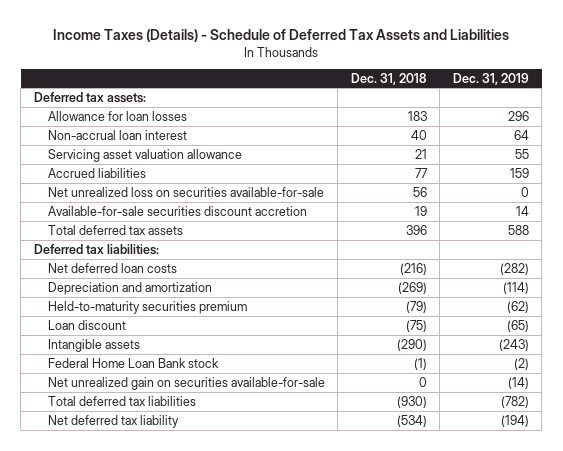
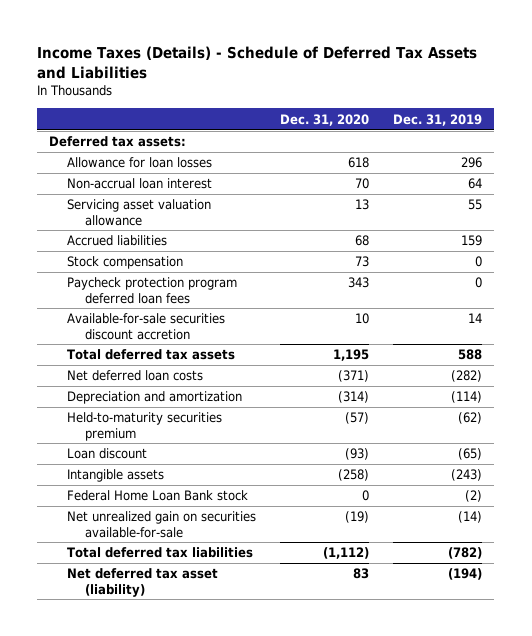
- | Dec. 31, 2018 | Dec. 31, 2019
+ | Dec. 31, 2020 | Dec. 31, 2019
- Net unrealized loss on securities available-for-sale | 56 | 0
+ Stock compensation | 73 | 0
+ Paycheck protection program deferred loan fees | 343 | 0
- Deferred tax liabilities:
- Net deferred tax liability | (534) | (194)
+ Net deferred tax asset (liability) | 83 | (194)

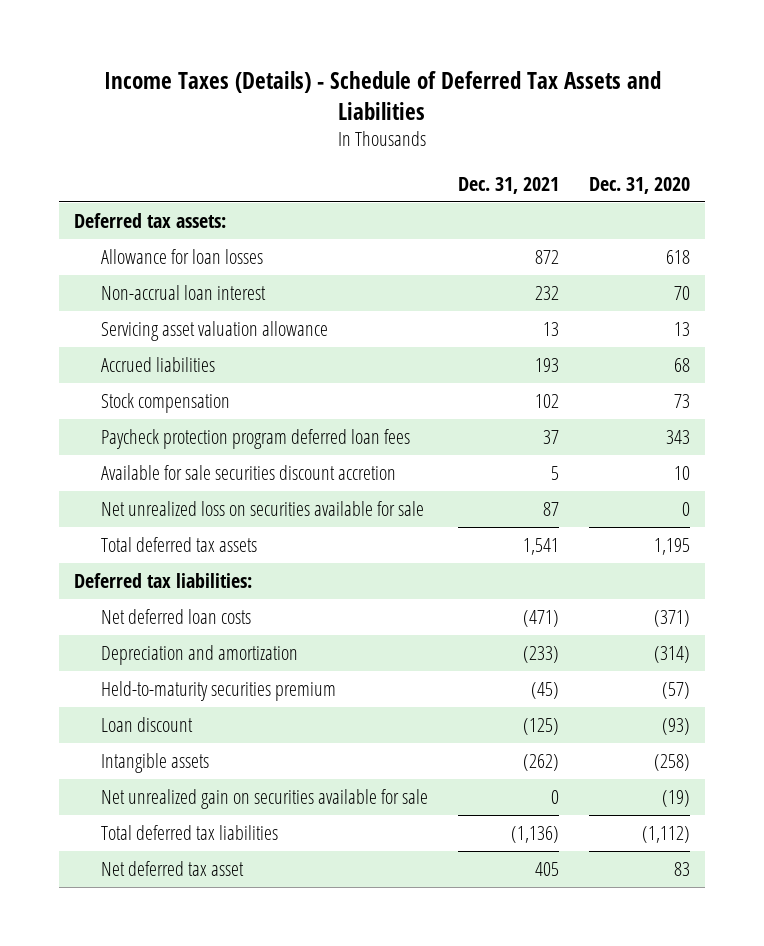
- | Dec. 31, 2020 | Dec. 31, 2019
+ | Dec. 31, 2021 | Dec. 31, 2020
- Available-for-sale securities discount accretion | 10 | 14
+ Available for sale securities discount accretion | 5 | 10
+ Net unrealized loss on securities available for sale | 87 | 0
+ Deferred tax liabilities:
- Federal Home Loan Bank stock | 0 | (2)
- Net unrealized gain on securities available-for-sale | (19) | (14)
+ Net unrealized gain on securities available for sale | 0 | (19)
- Net deferred tax asset (liability) | 83 | (194)
+ Net deferred tax asset | 405 | 83

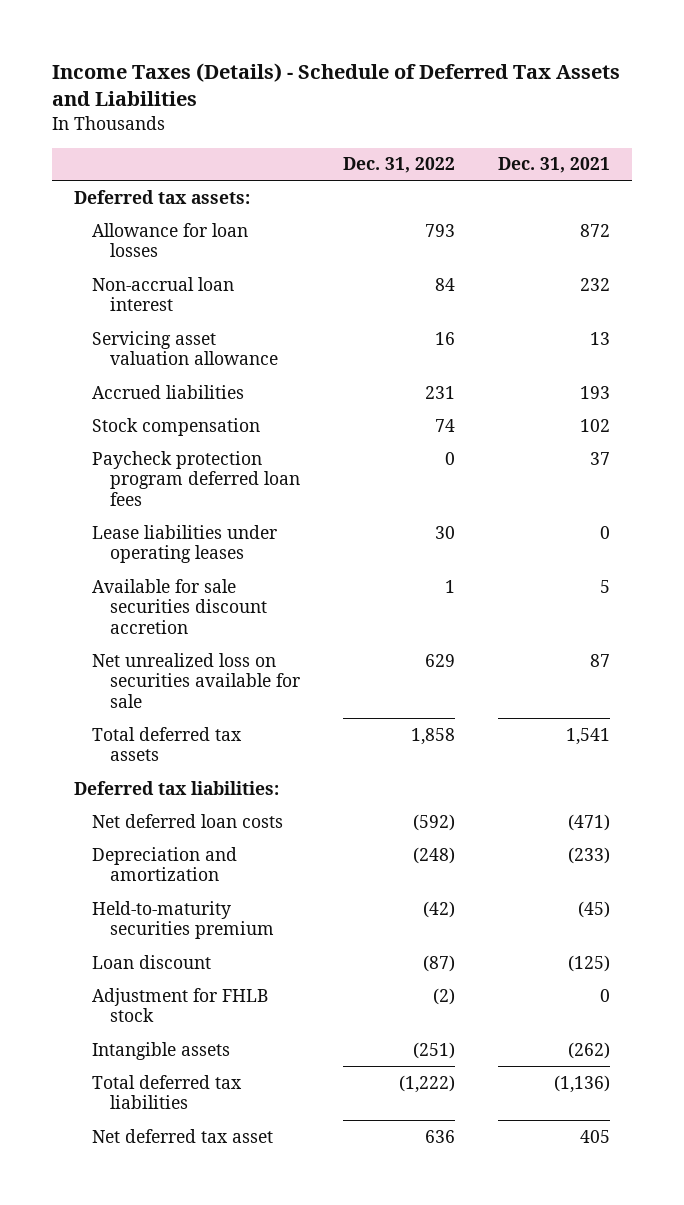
- | Dec. 31, 2021 | Dec. 31, 2020
+ | Dec. 31, 2022 | Dec. 31, 2021
+ Lease liabilities under operating leases | 30 | 0
+ Adjustment for FHLB stock | (2) | 0
- Net unrealized gain on securities available for sale | 0 | (19)

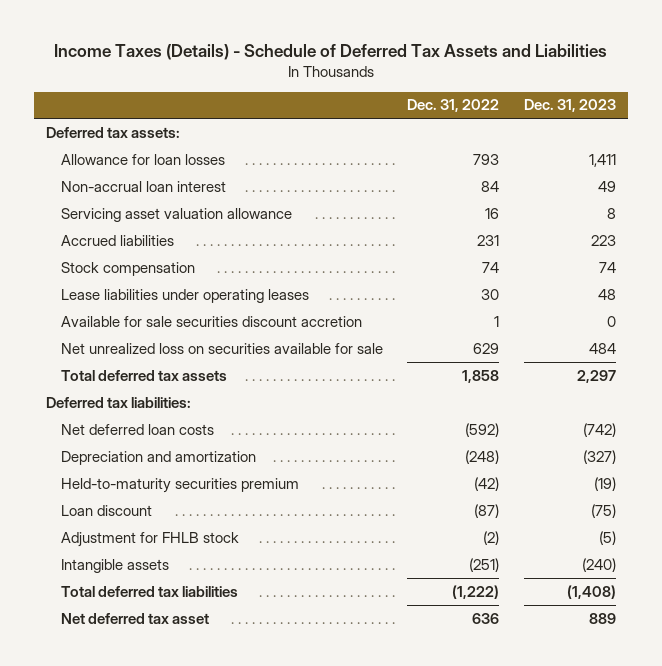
- | Dec. 31, 2022 | Dec. 31, 2021
+ | Dec. 31, 2022 | Dec. 31, 2023
- Paycheck protection program deferred loan fees | 0 | 37

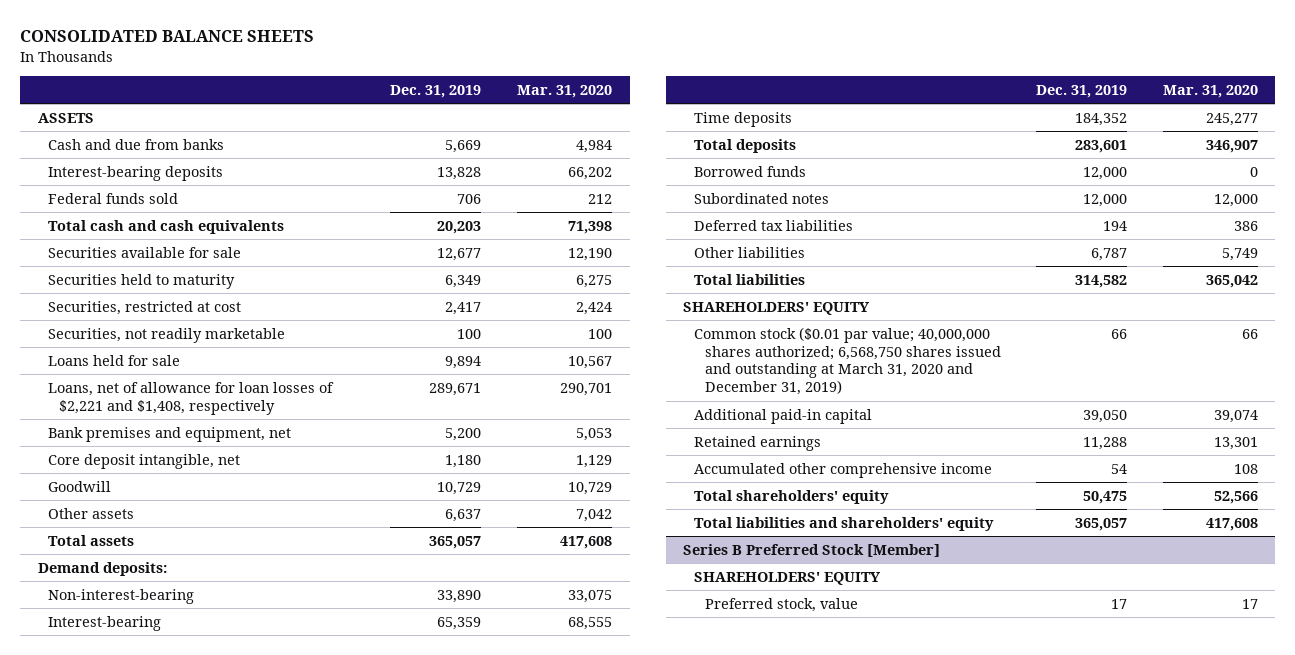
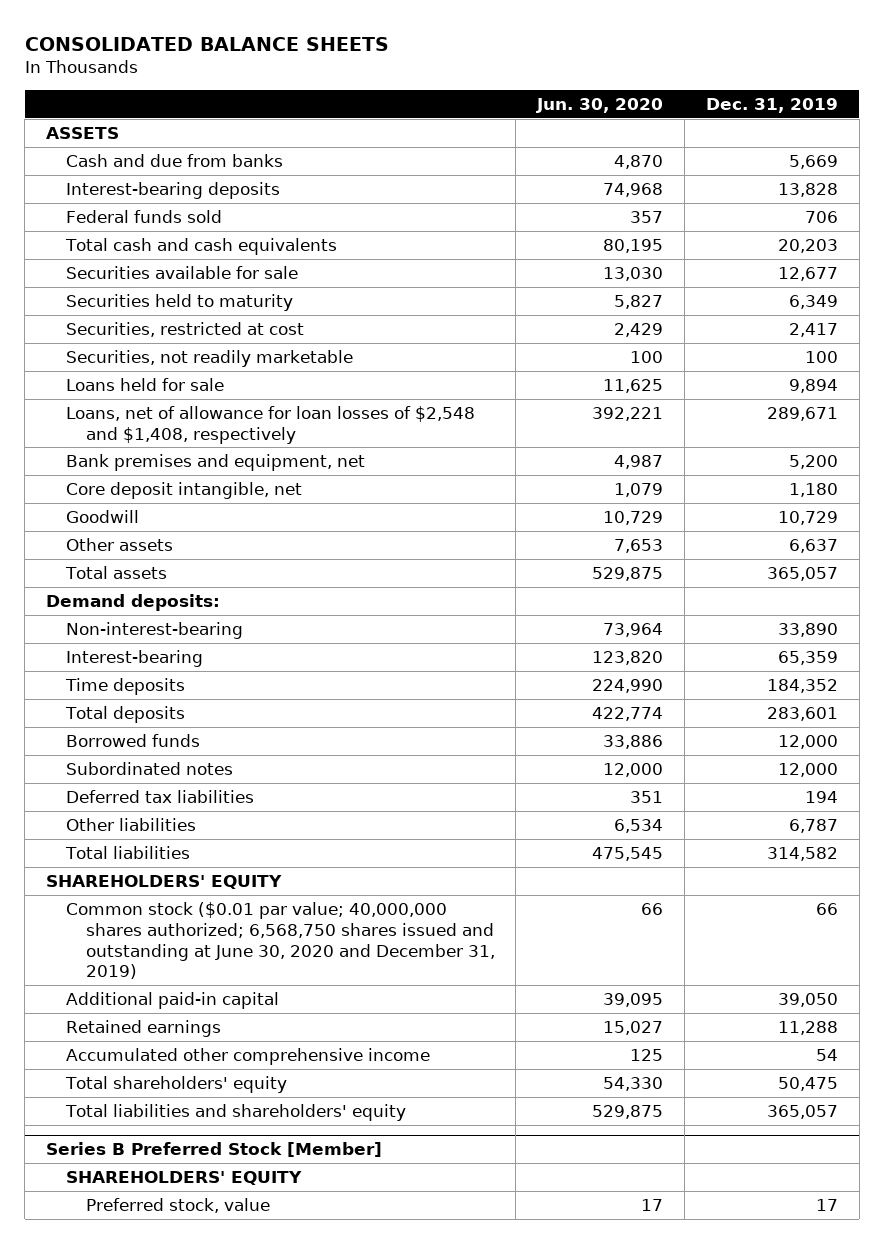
- | Dec. 31, 2019 | Mar. 31, 2020
+ | Jun. 30, 2020 | Dec. 31, 2019
- Loans, net of allowance for loan losses of $2,221 and $1,408, respectively | 289,671 | 290,701
+ Loans, net of allowance for loan losses of $2,548 and $1,408, respectively | 392,221 | 289,671
- Common stock ($0.01 par value; 40,000,000 shares authorized; 6,568,750 shares issued and outstanding at March 31, 2020 and December 31, 2019) | 66 | 66
+ Common stock ($0.01 par value; 40,000,000 shares authorized; 6,568,750 shares issued and outstanding at June 30, 2020 and December 31, 2019) | 66 | 66

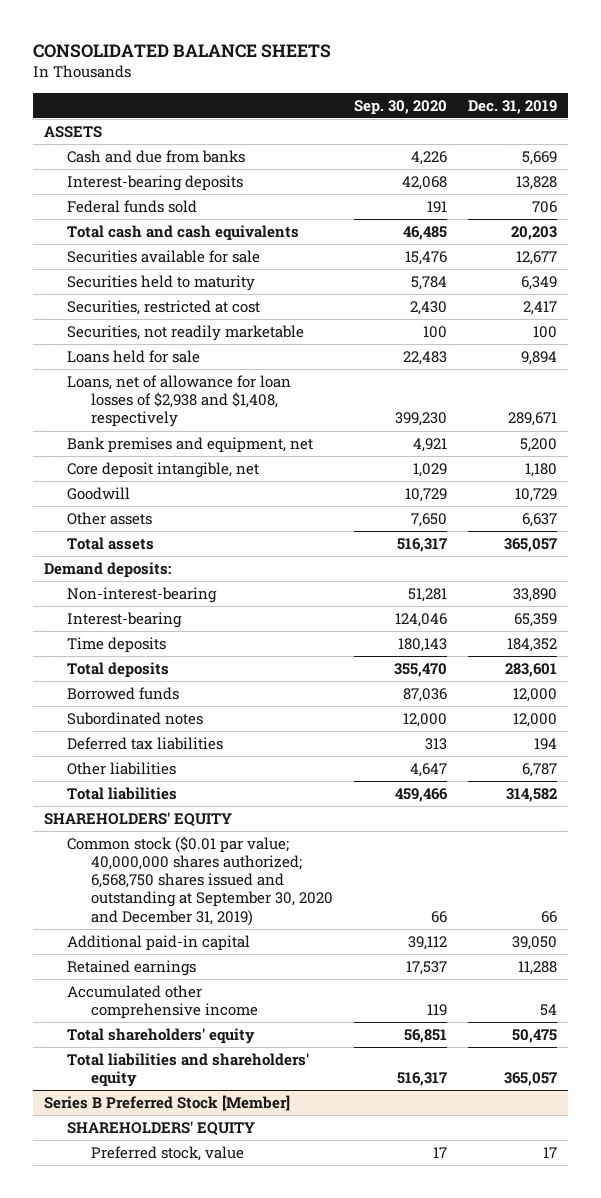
- | Jun. 30, 2020 | Dec. 31, 2019
+ | Sep. 30, 2020 | Dec. 31, 2019
- Loans, net of allowance for loan losses of $2,548 and $1,408, respectively | 392,221 | 289,671
+ Loans, net of allowance for loan losses of $2,938 and $1,408, respectively | 399,230 | 289,671
- Common stock ($0.01 par value; 40,000,000 shares authorized; 6,568,750 shares issued and outstanding at June 30, 2020 and December 31, 2019) | 66 | 66
+ Common stock ($0.01 par value; 40,000,000 shares authorized; 6,568,750 shares issued and outstanding at September 30, 2020 and December 31, 2019) | 66 | 66

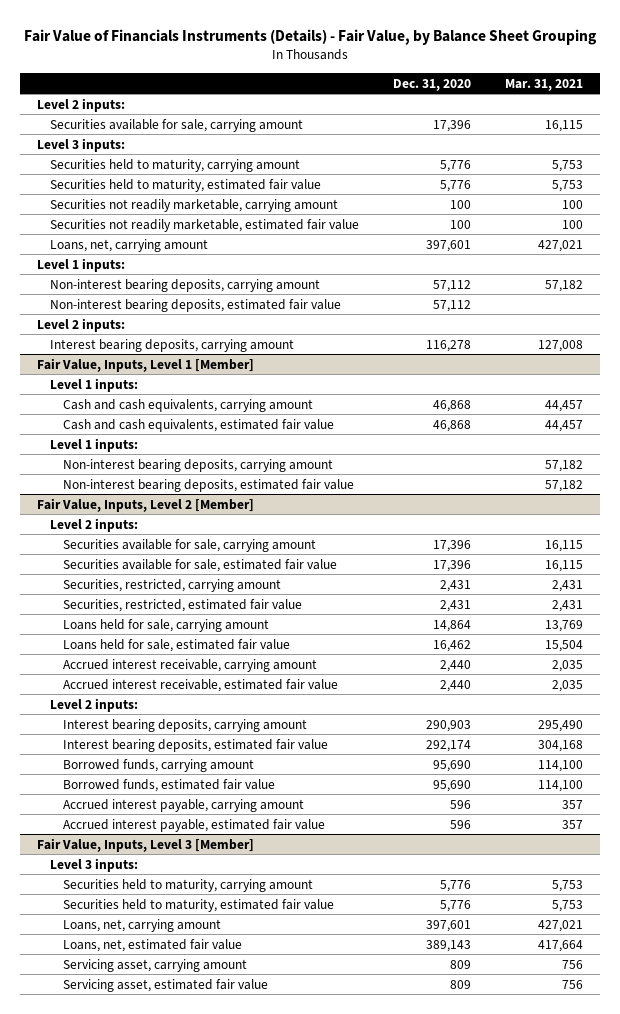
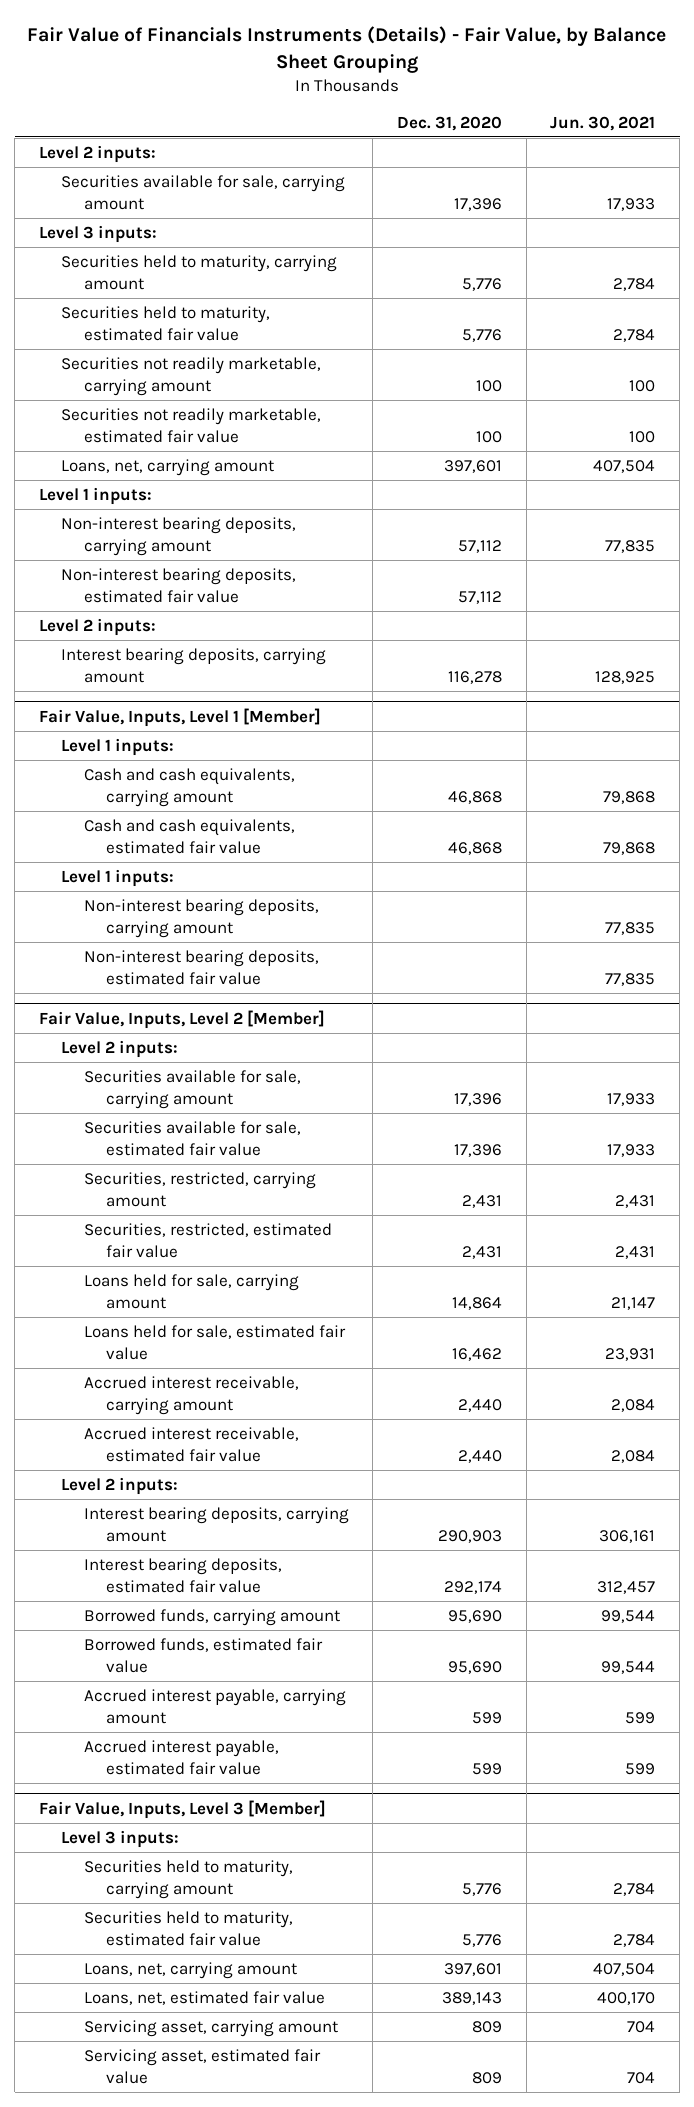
- | Dec. 31, 2020 | Mar. 31, 2021
+ | Dec. 31, 2020 | Jun. 30, 2021
@ Fair Value, Inputs, Level 2 [Member]
- Accrued interest payable, carrying amount | 596 | 357
- Accrued interest payable, estimated fair value | 596 | 357
+ Accrued interest payable, carrying amount | 599 | 599
+ Accrued interest payable, estimated fair value | 599 | 599

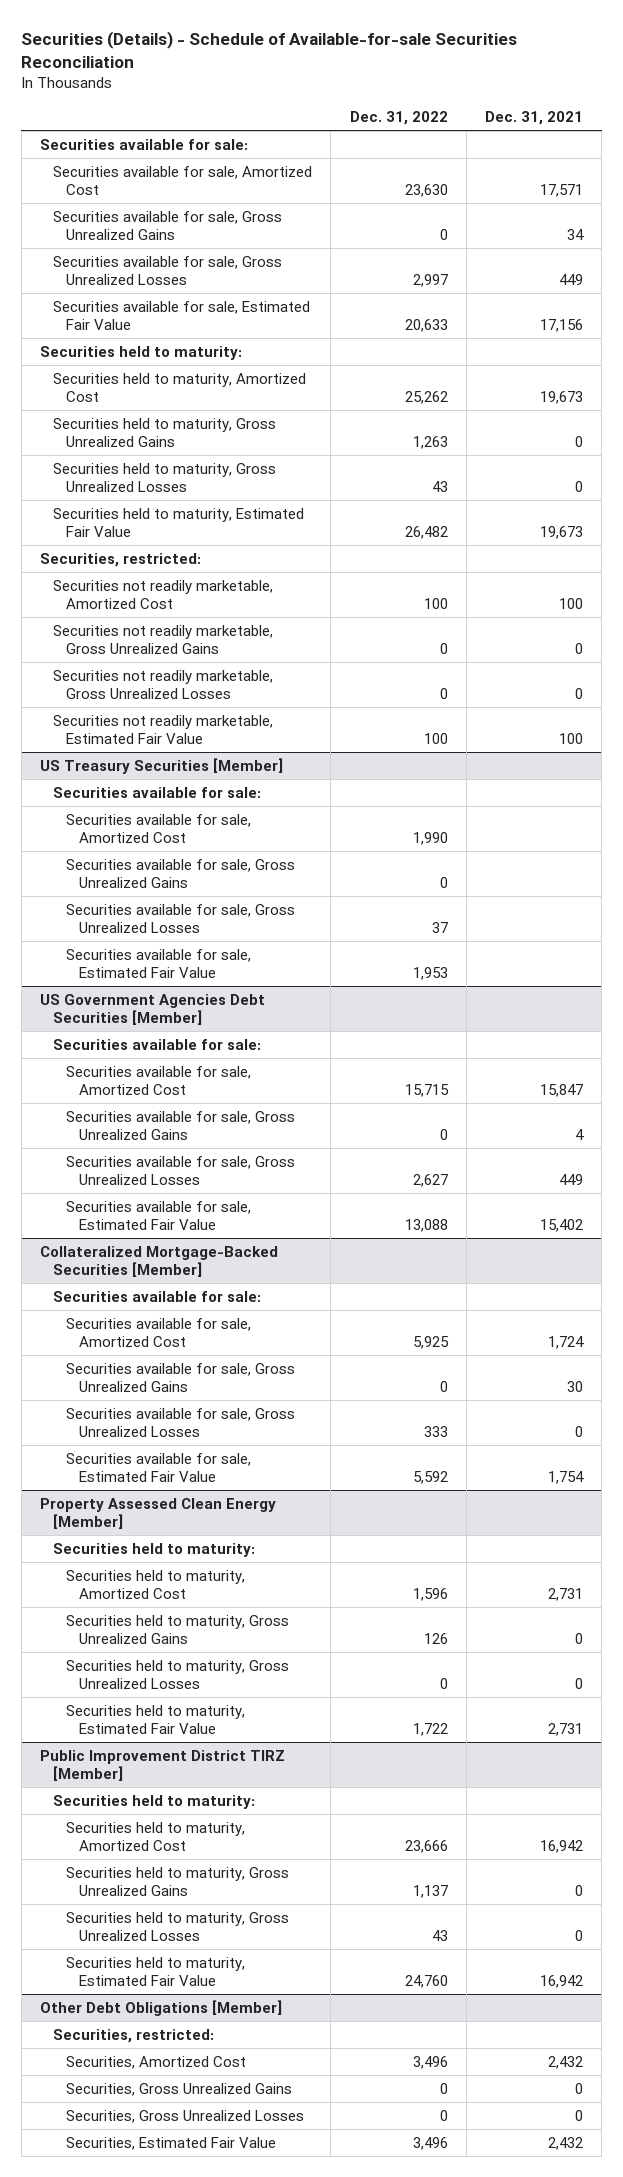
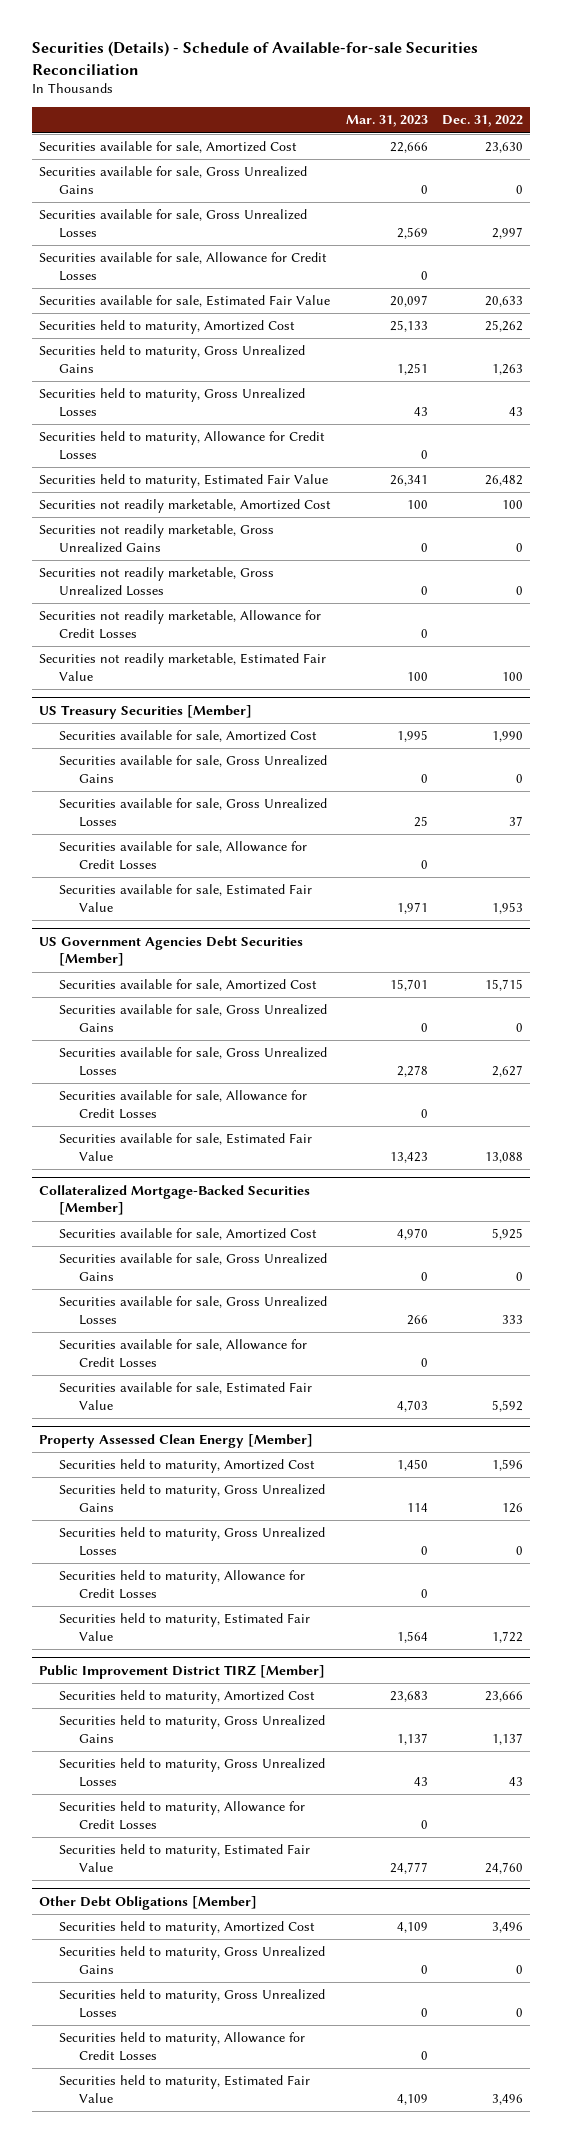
- | Dec. 31, 2022 | Dec. 31, 2021
+ | Mar. 31, 2023 | Dec. 31, 2022
- Securities available for sale:
+ Securities available for sale, Allowance for Credit Losses | 0 |
- Securities held to maturity:
+ Securities held to maturity, Allowance for Credit Losses | 0 |
- Securities, restricted:
+ Securities not readily marketable, Allowance for Credit Losses | 0 |
@ US Treasury Securities [Member]
- Securities available for sale:
+ Securities available for sale, Allowance for Credit Losses | 0 |
@ US Government Agencies Debt Securities [Member]
- Securities available for sale:
+ Securities available for sale, Allowance for Credit Losses | 0 |
@ Collateralized Mortgage-Backed Securities [Member]
- Securities available for sale:
+ Securities available for sale, Allowance for Credit Losses | 0 |
@ Property Assessed Clean Energy [Member]
- Securities held to maturity:
+ Securities held to maturity, Allowance for Credit Losses | 0 |
@ Public Improvement District TIRZ [Member]
- Securities held to maturity:
+ Securities held to maturity, Allowance for Credit Losses | 0 |
@ Other Debt Obligations [Member]
- Securities, restricted:
- Securities, Amortized Cost | 3,496 | 2,432
- Securities, Gross Unrealized Gains | 0 | 0
- Securities, Gross Unrealized Losses | 0 | 0
- Securities, Estimated Fair Value | 3,496 | 2,432
+ Securities held to maturity, Amortized Cost | 4,109 | 3,496
+ Securities held to maturity, Gross Unrealized Gains | 0 | 0
+ Securities held to maturity, Gross Unrealized Losses | 0 | 0
+ Securities held to maturity, Allowance for Credit Losses | 0 |
+ Securities held to maturity, Estimated Fair Value | 4,109 | 3,496

